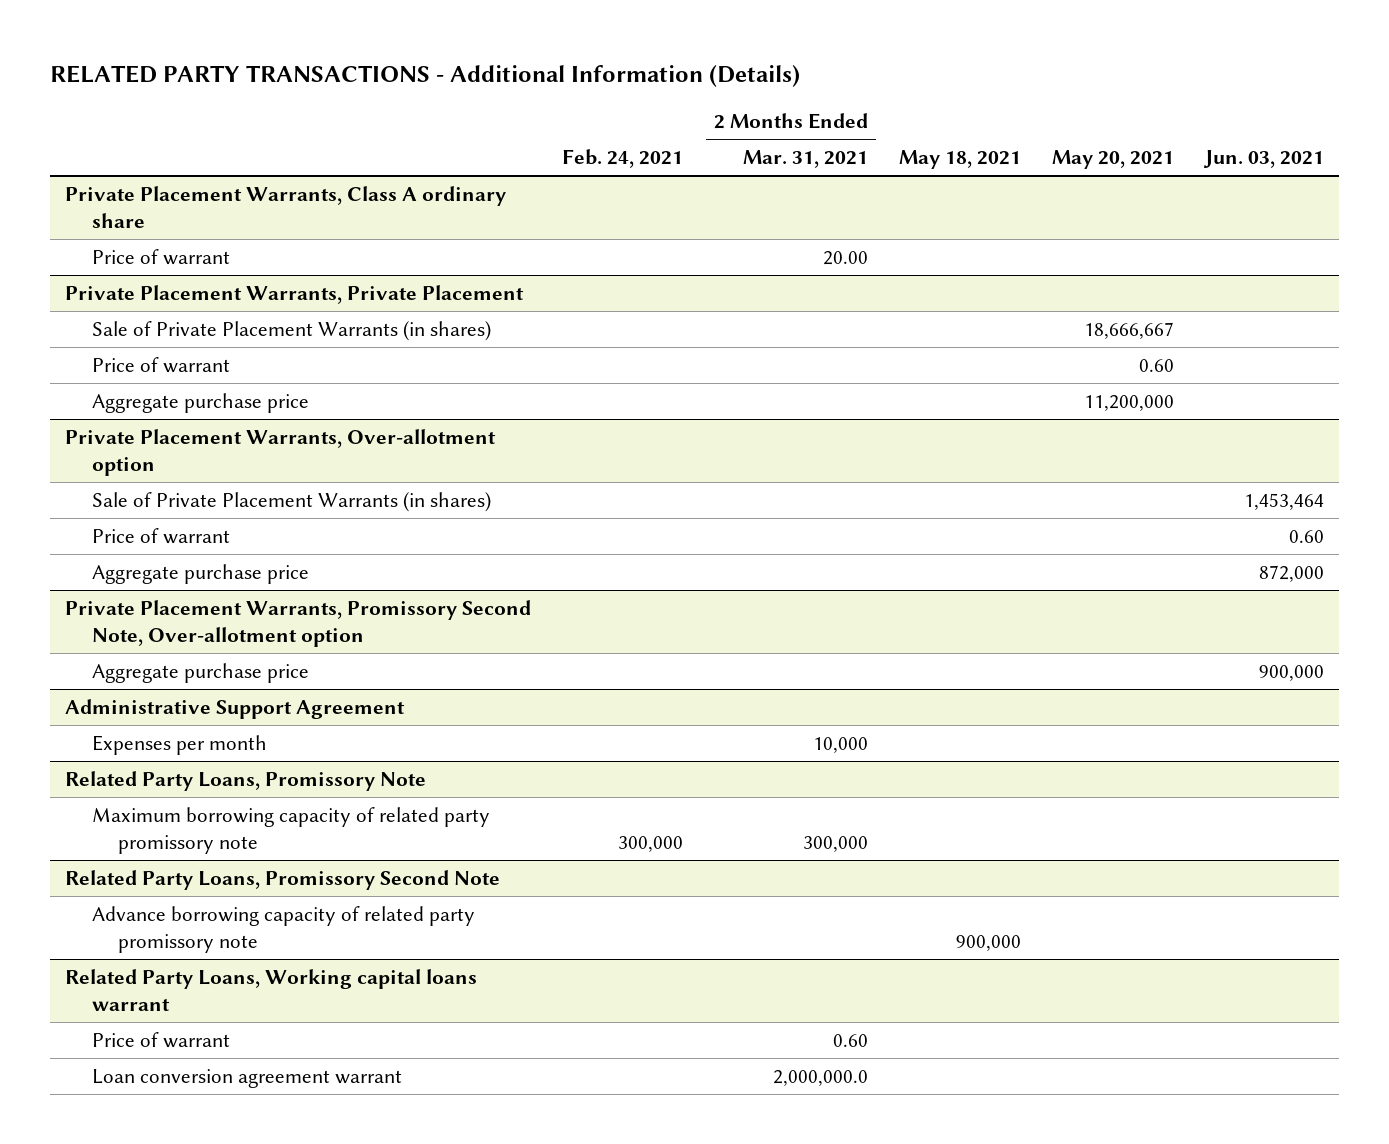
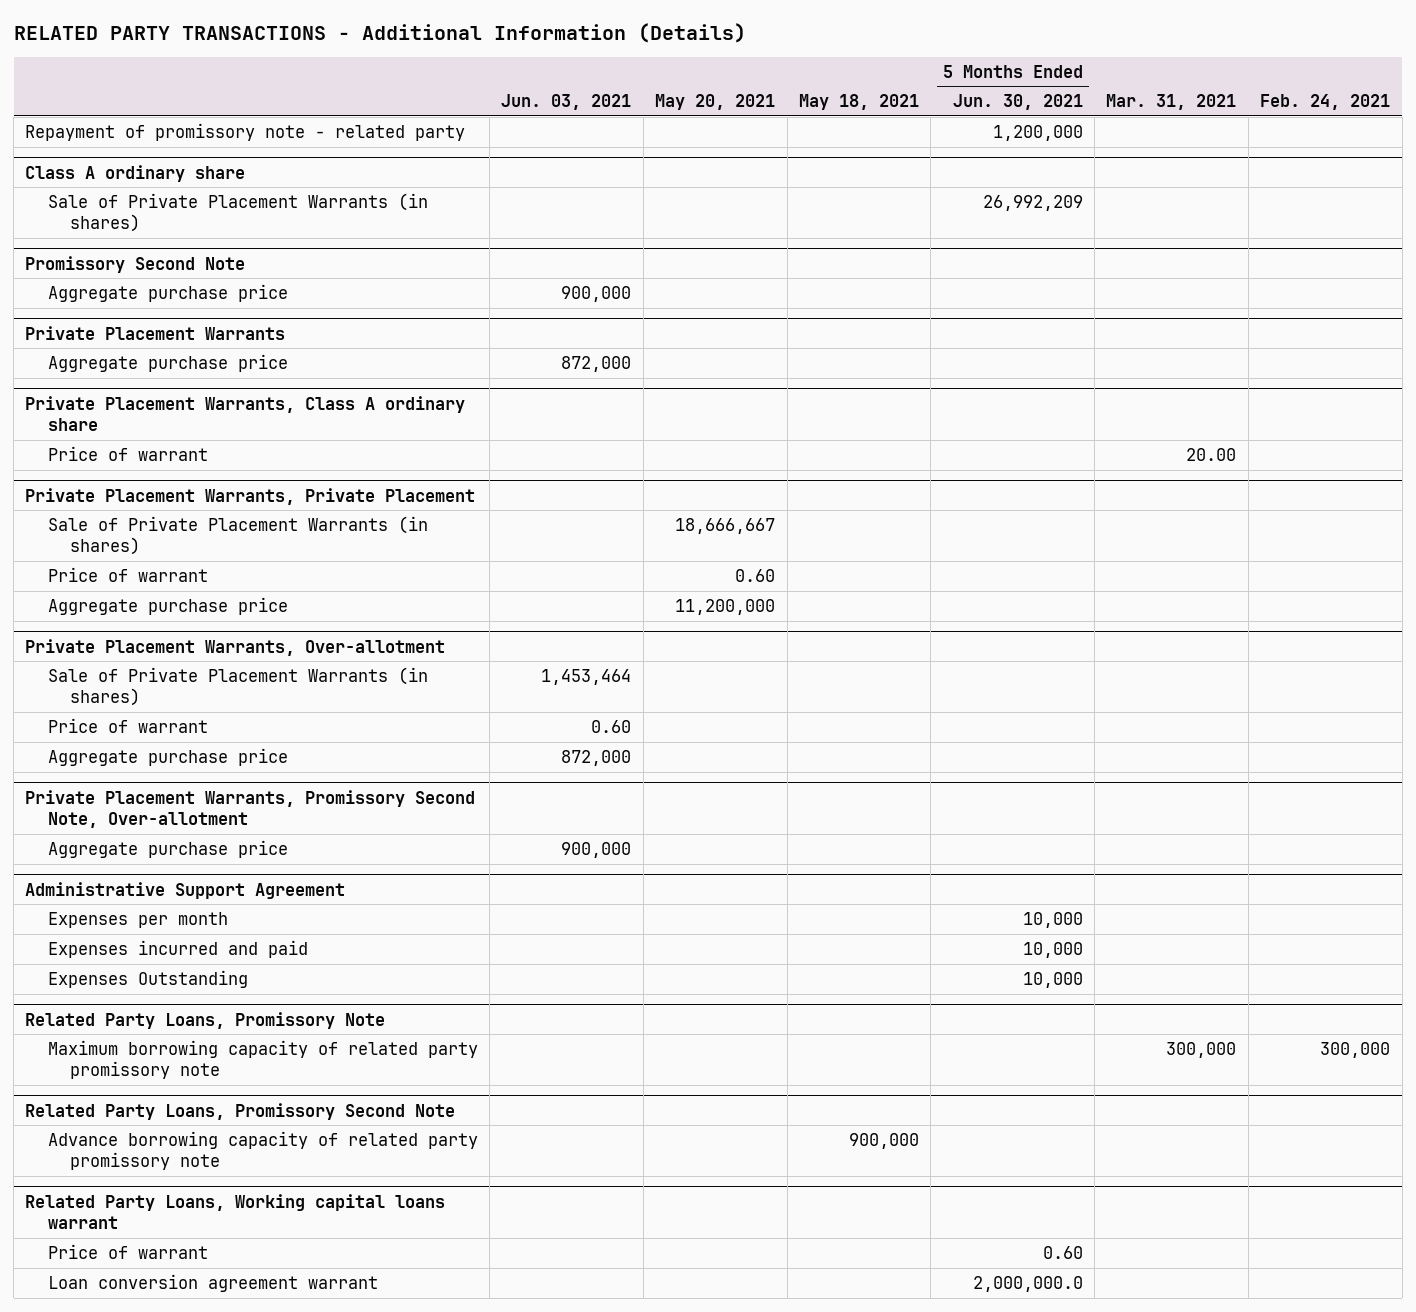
- | Feb. 24, 2021 | 2 Months Ended Mar. 31, 2021 | May 18, 2021 | May 20, 2021 | Jun. 03, 2021
+ | Jun. 03, 2021 | May 20, 2021 | May 18, 2021 | 5 Months Ended Jun. 30, 2021 | Mar. 31, 2021 | Feb. 24, 2021
+ Repayment of promissory note - related party | | | | 1,200,000 | |
+ Class A ordinary share
+ Sale of Private Placement Warrants (in shares) | | | | 26,992,209 | |
+ Promissory Second Note
+ Aggregate purchase price | 900,000 | | | | |
+ Private Placement Warrants
+ Aggregate purchase price | 872,000 | | | | |
- Private Placement Warrants, Over-allotment option
+ Private Placement Warrants, Over-allotment
- Private Placement Warrants, Promissory Second Note, Over-allotment option
+ Private Placement Warrants, Promissory Second Note, Over-allotment
@ Administrative Support Agreement
+ Expenses incurred and paid | | | | 10,000 | |
+ Expenses Outstanding | | | | 10,000 | |

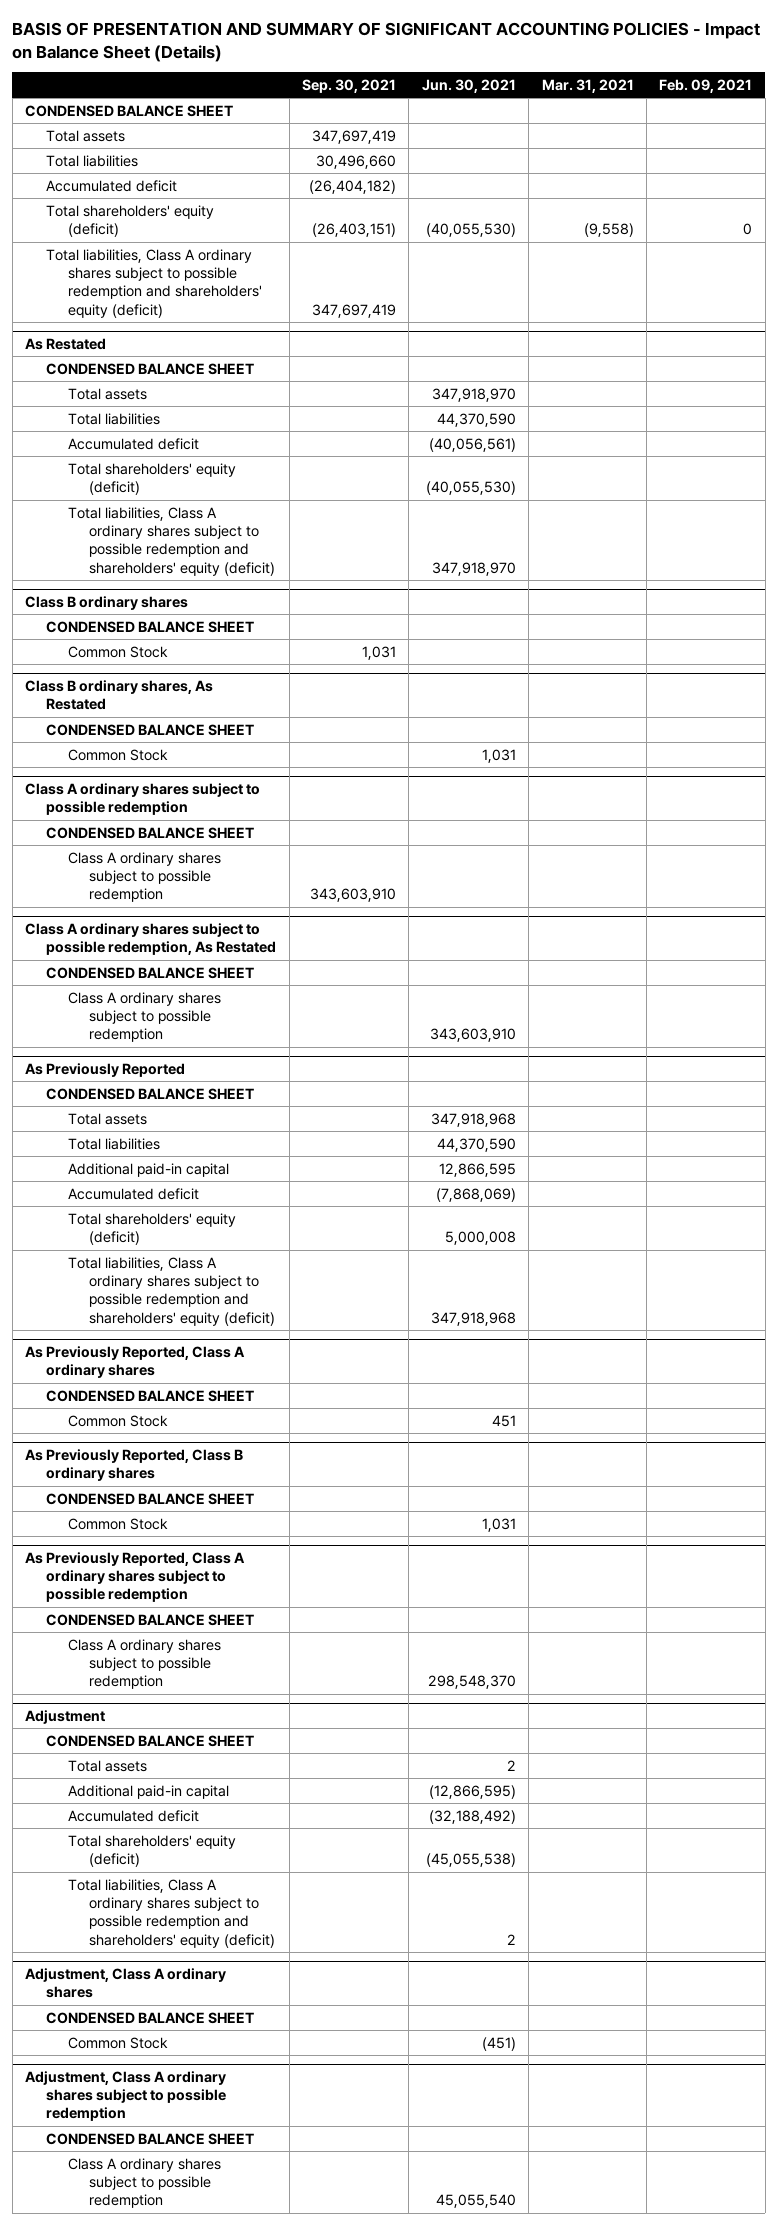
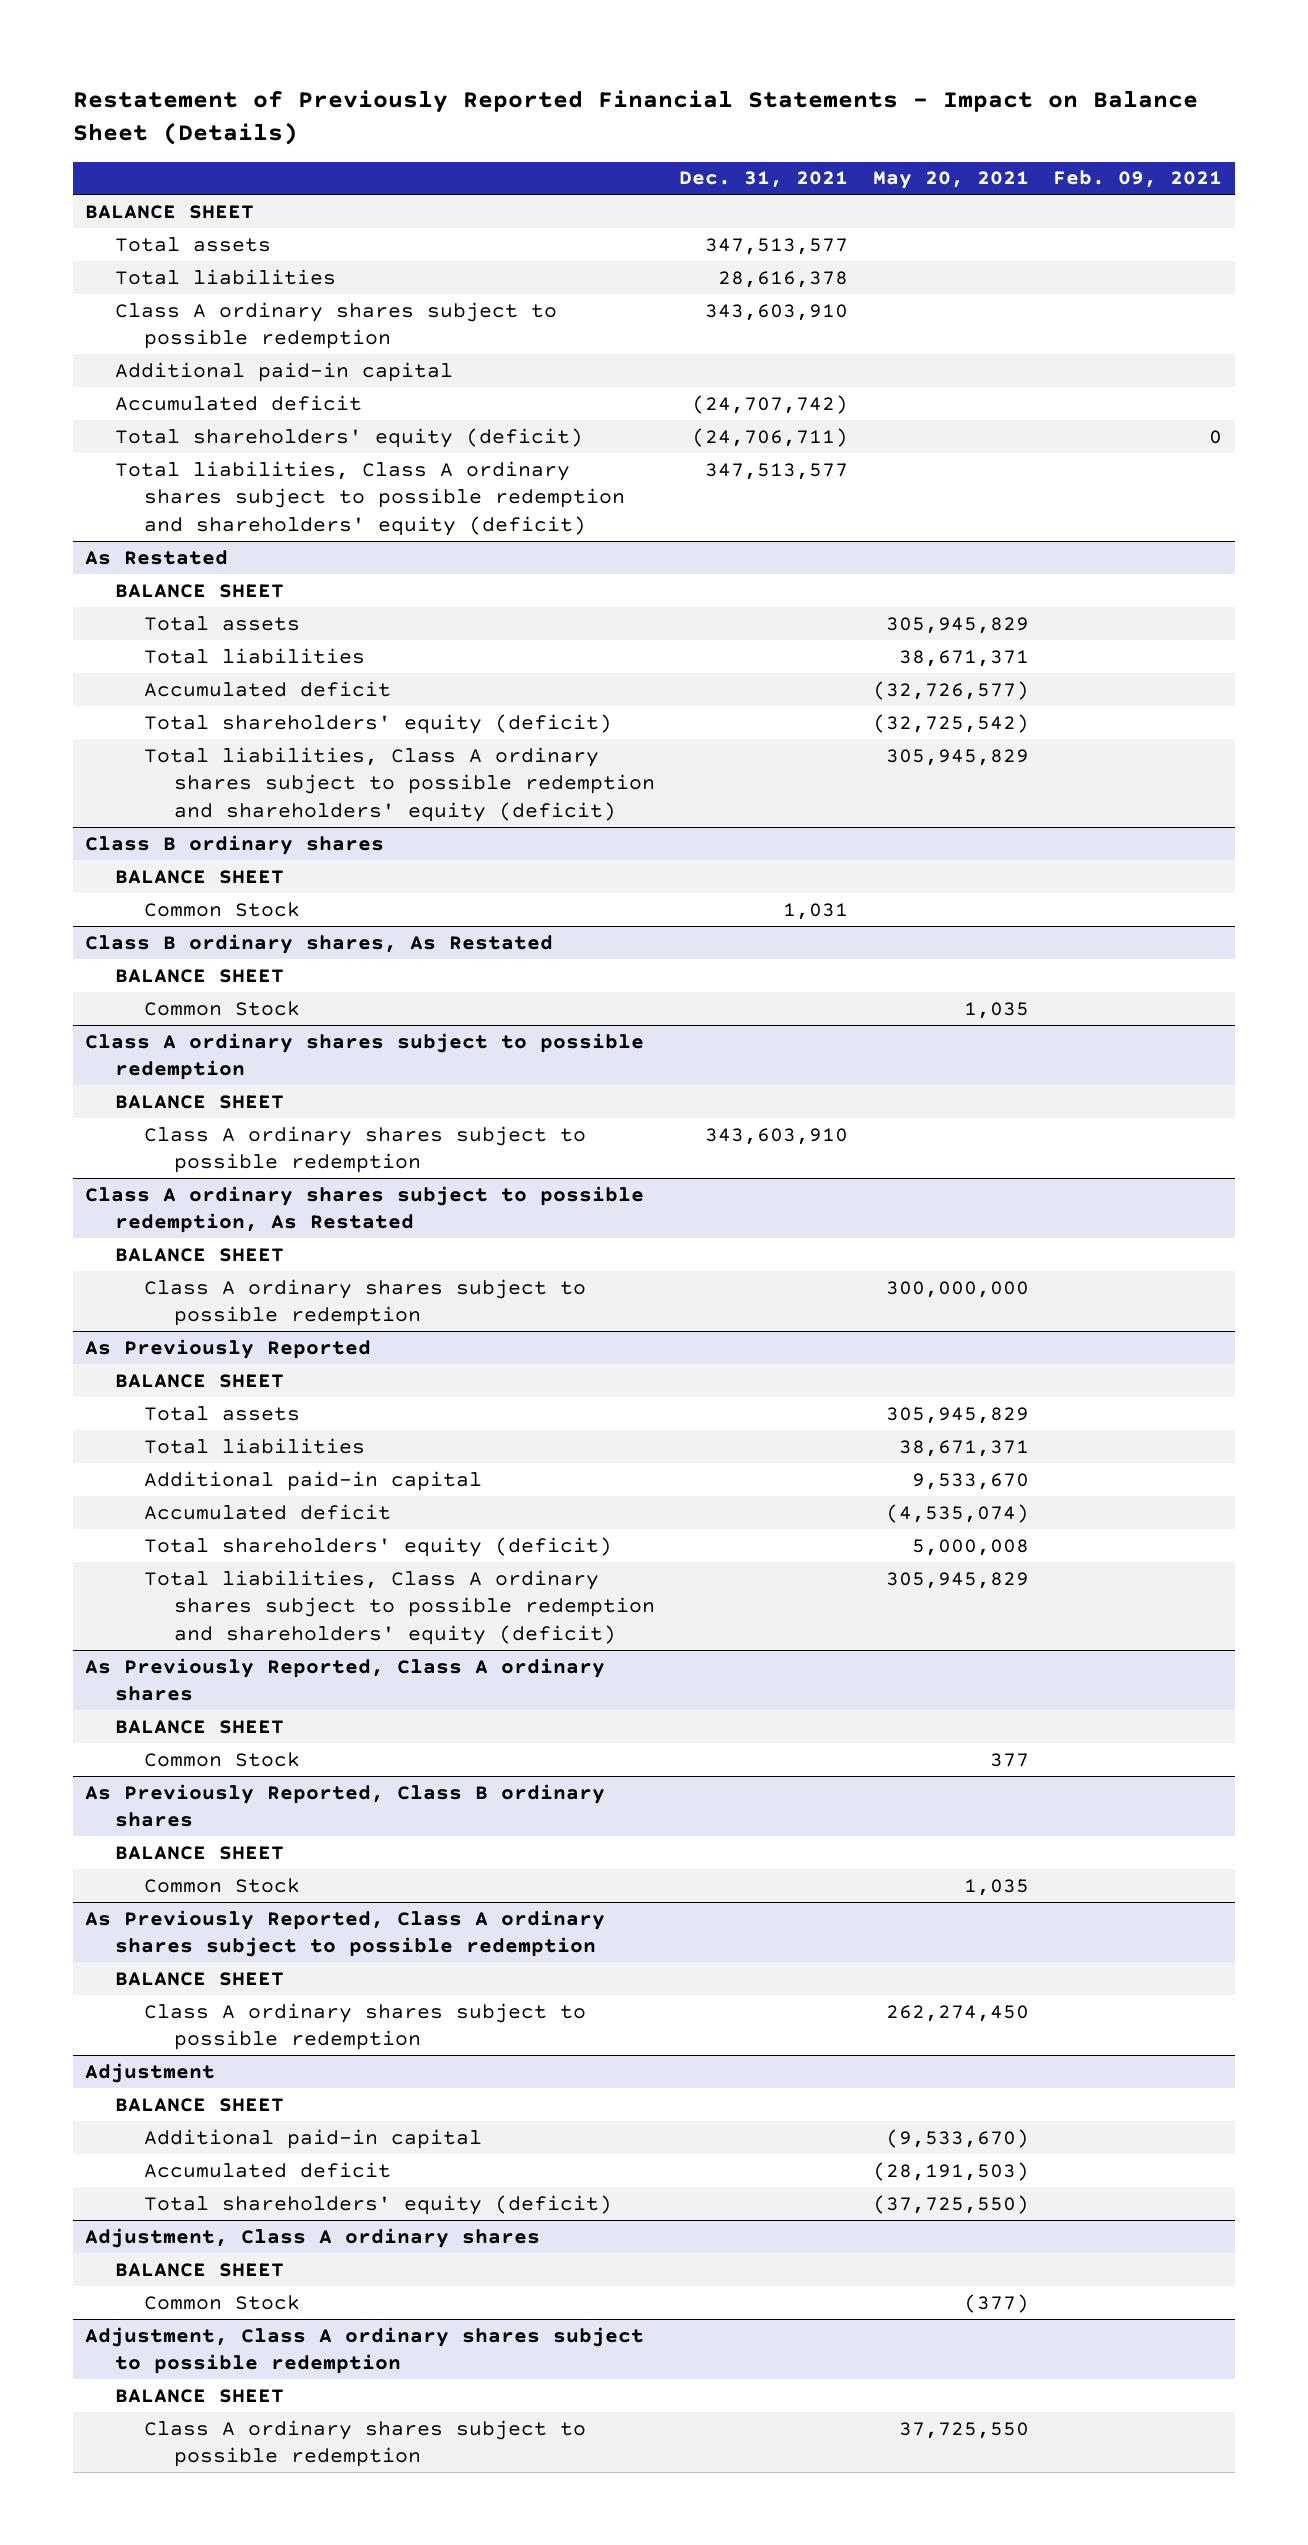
- BASIS OF PRESENTATION AND SUMMARY OF SIGNIFICANT ACCOUNTING POLICIES - Impact on Balance Sheet (Details)
+ Restatement of Previously Reported Financial Statements - Impact on Balance Sheet (Details)
- | Sep. 30, 2021 | Jun. 30, 2021 | Mar. 31, 2021 | Feb. 09, 2021
+ | Dec. 31, 2021 | May 20, 2021 | Feb. 09, 2021
- CONDENSED BALANCE SHEET
+ BALANCE SHEET
+ Class A ordinary shares subject to possible redemption | 343,603,910 | |
+ Additional paid-in capital
@ As Restated
- CONDENSED BALANCE SHEET
+ BALANCE SHEET
@ Class B ordinary shares
- CONDENSED BALANCE SHEET
+ BALANCE SHEET
@ Class B ordinary shares, As Restated
- CONDENSED BALANCE SHEET
+ BALANCE SHEET
@ Class A ordinary shares subject to possible redemption
- CONDENSED BALANCE SHEET
+ BALANCE SHEET
@ Class A ordinary shares subject to possible redemption, As Restated
- CONDENSED BALANCE SHEET
+ BALANCE SHEET
@ As Previously Reported
- CONDENSED BALANCE SHEET
+ BALANCE SHEET
@ As Previously Reported, Class A ordinary shares
- CONDENSED BALANCE SHEET
+ BALANCE SHEET
@ As Previously Reported, Class B ordinary shares
- CONDENSED BALANCE SHEET
+ BALANCE SHEET
@ As Previously Reported, Class A ordinary shares subject to possible redemption
- CONDENSED BALANCE SHEET
+ BALANCE SHEET
@ Adjustment
- CONDENSED BALANCE SHEET
- Total assets | | 2 | |
+ BALANCE SHEET
- Total liabilities, Class A ordinary shares subject to possible redemption and shareholders' equity (deficit) | | 2 | |
@ Adjustment, Class A ordinary shares
- CONDENSED BALANCE SHEET
+ BALANCE SHEET
@ Adjustment, Class A ordinary shares subject to possible redemption
- CONDENSED BALANCE SHEET
+ BALANCE SHEET

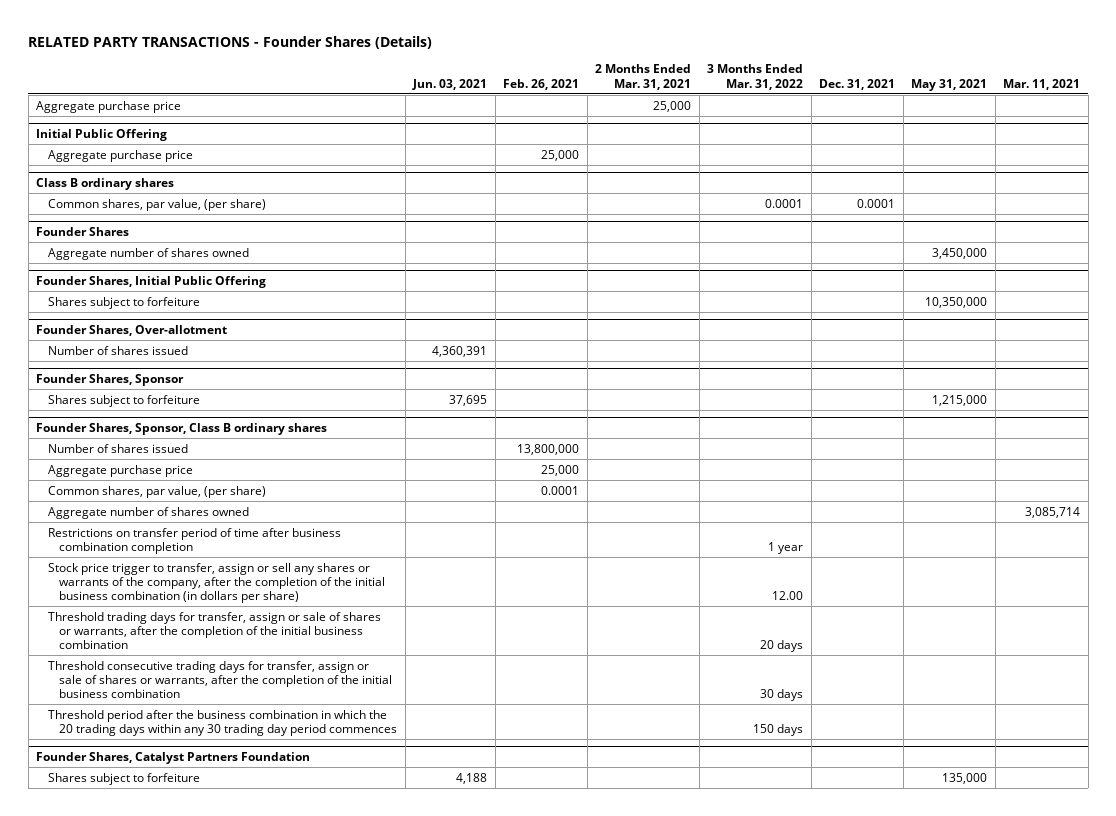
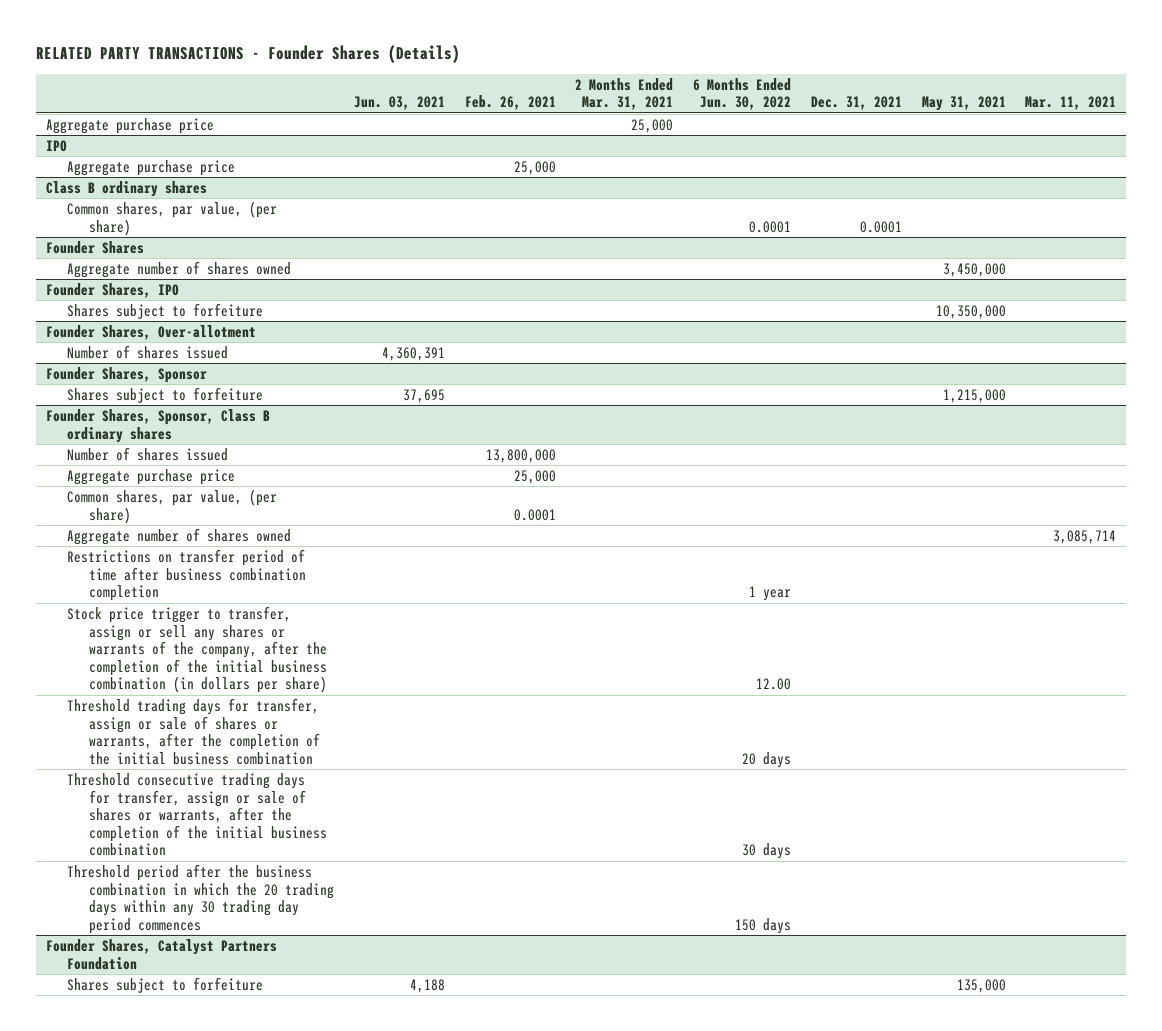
- | Jun. 03, 2021 | Feb. 26, 2021 | 2 Months Ended Mar. 31, 2021 | 3 Months Ended Mar. 31, 2022 | Dec. 31, 2021 | May 31, 2021 | Mar. 11, 2021
+ | Jun. 03, 2021 | Feb. 26, 2021 | 2 Months Ended Mar. 31, 2021 | 6 Months Ended Jun. 30, 2022 | Dec. 31, 2021 | May 31, 2021 | Mar. 11, 2021
- Initial Public Offering
+ IPO
- Founder Shares, Initial Public Offering
+ Founder Shares, IPO

